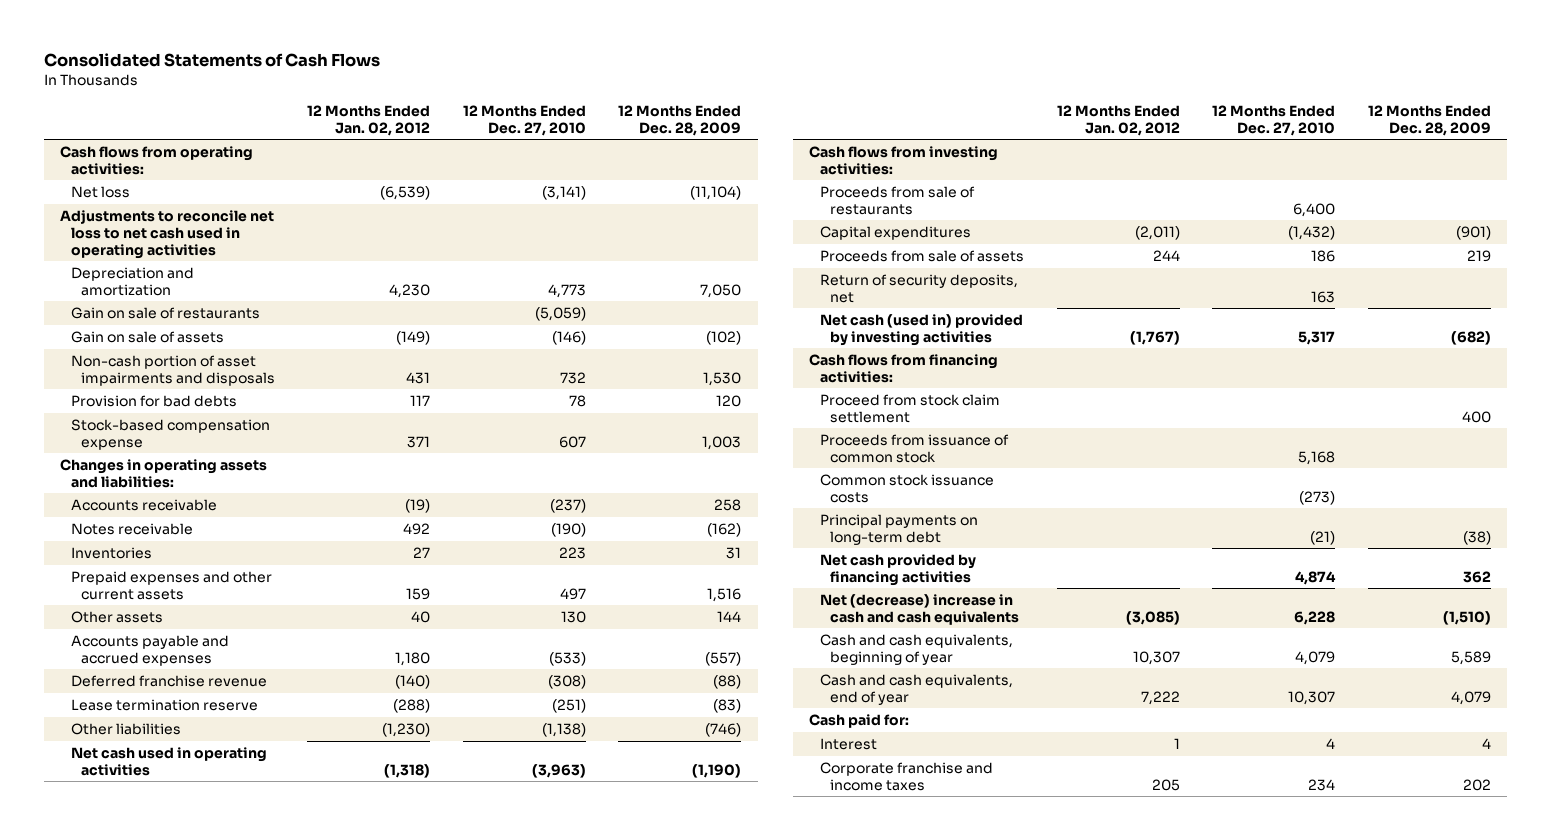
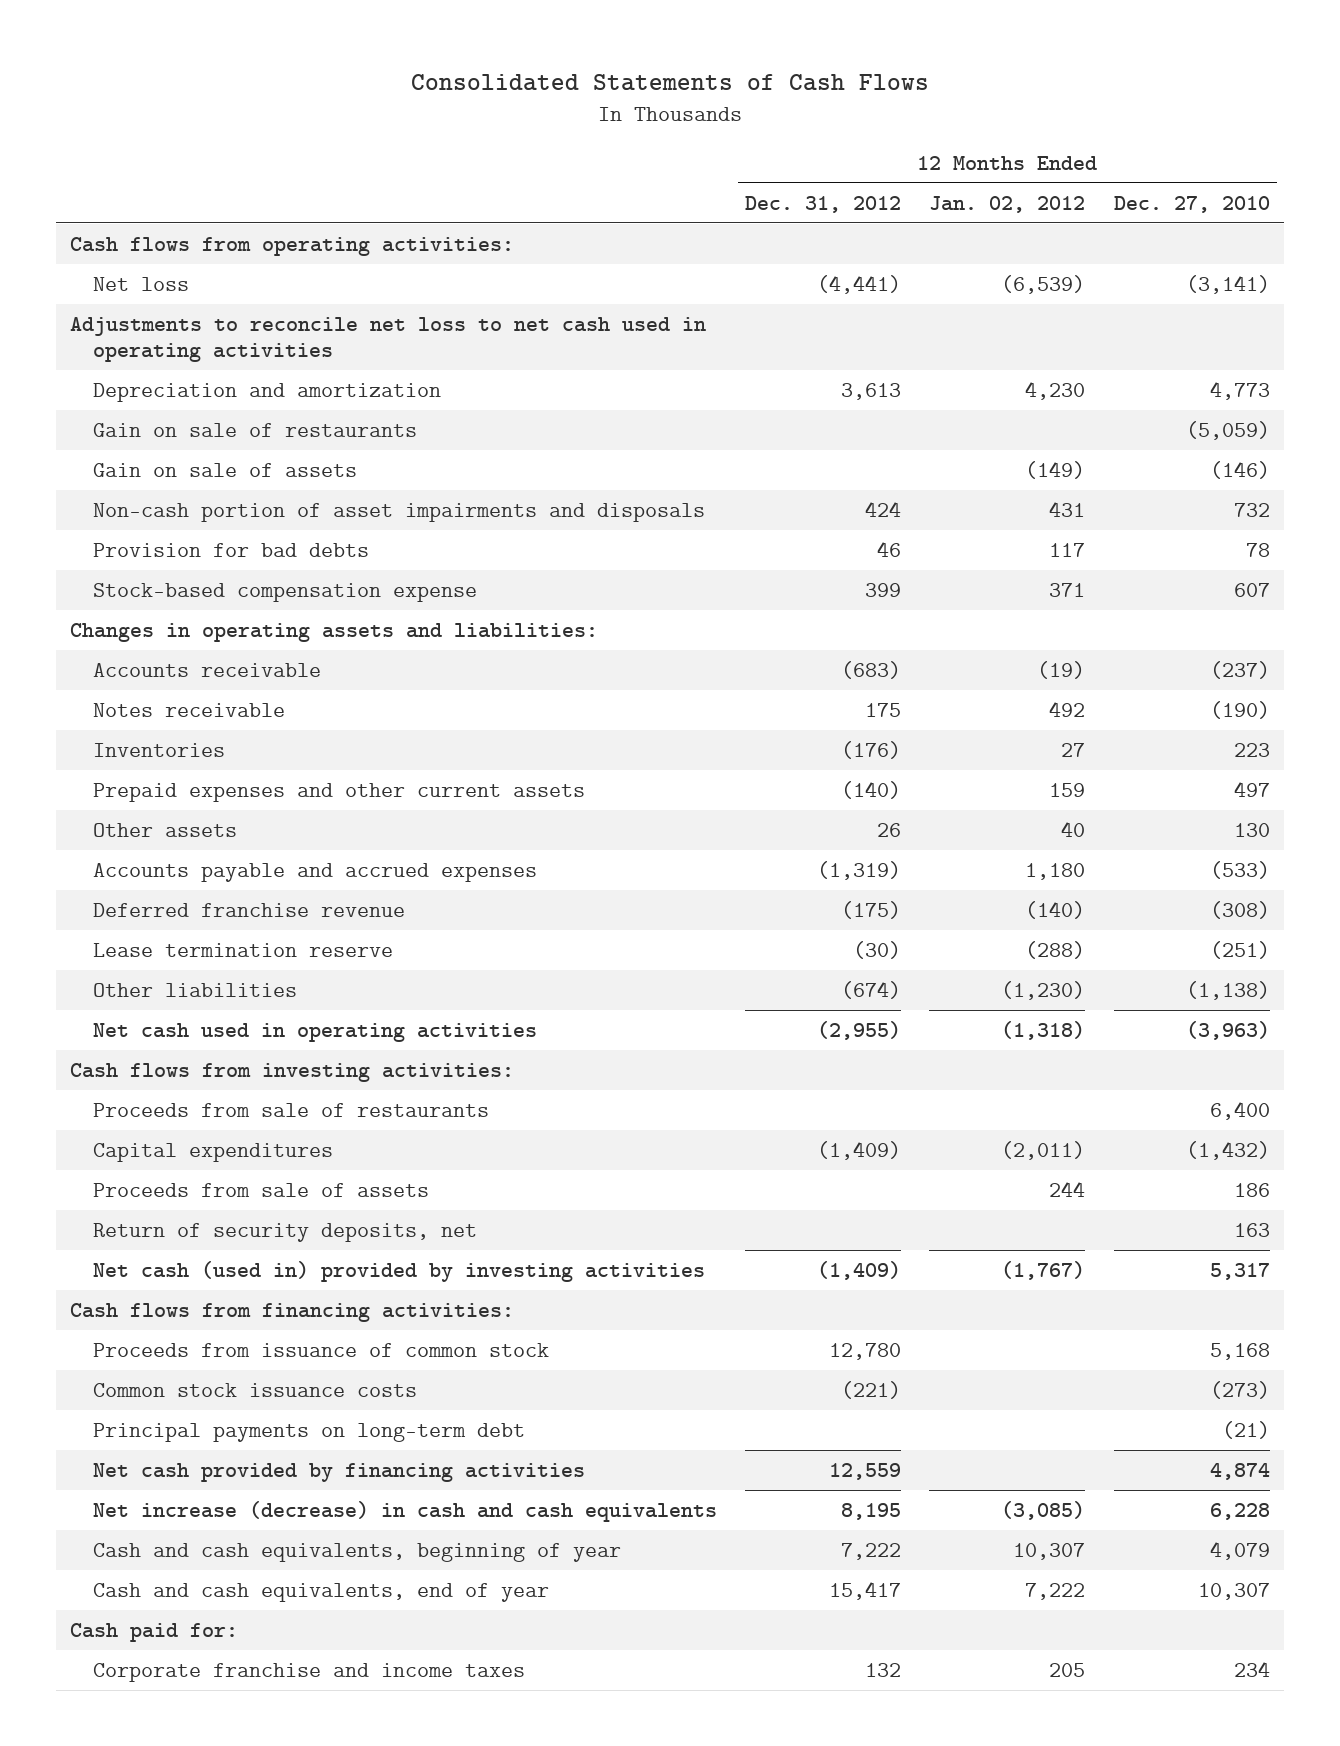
- | 12 Months Ended Jan. 02, 2012 | 12 Months Ended Dec. 27, 2010 | 12 Months Ended Dec. 28, 2009
+ | 12 Months Ended Dec. 31, 2012 | 12 Months Ended Jan. 02, 2012 | 12 Months Ended Dec. 27, 2010
- Proceed from stock claim settlement | | | 400
- Net (decrease) increase in cash and cash equivalents | (3,085) | 6,228 | (1,510)
+ Net increase (decrease) in cash and cash equivalents | 8,195 | (3,085) | 6,228
- Interest | 1 | 4 | 4

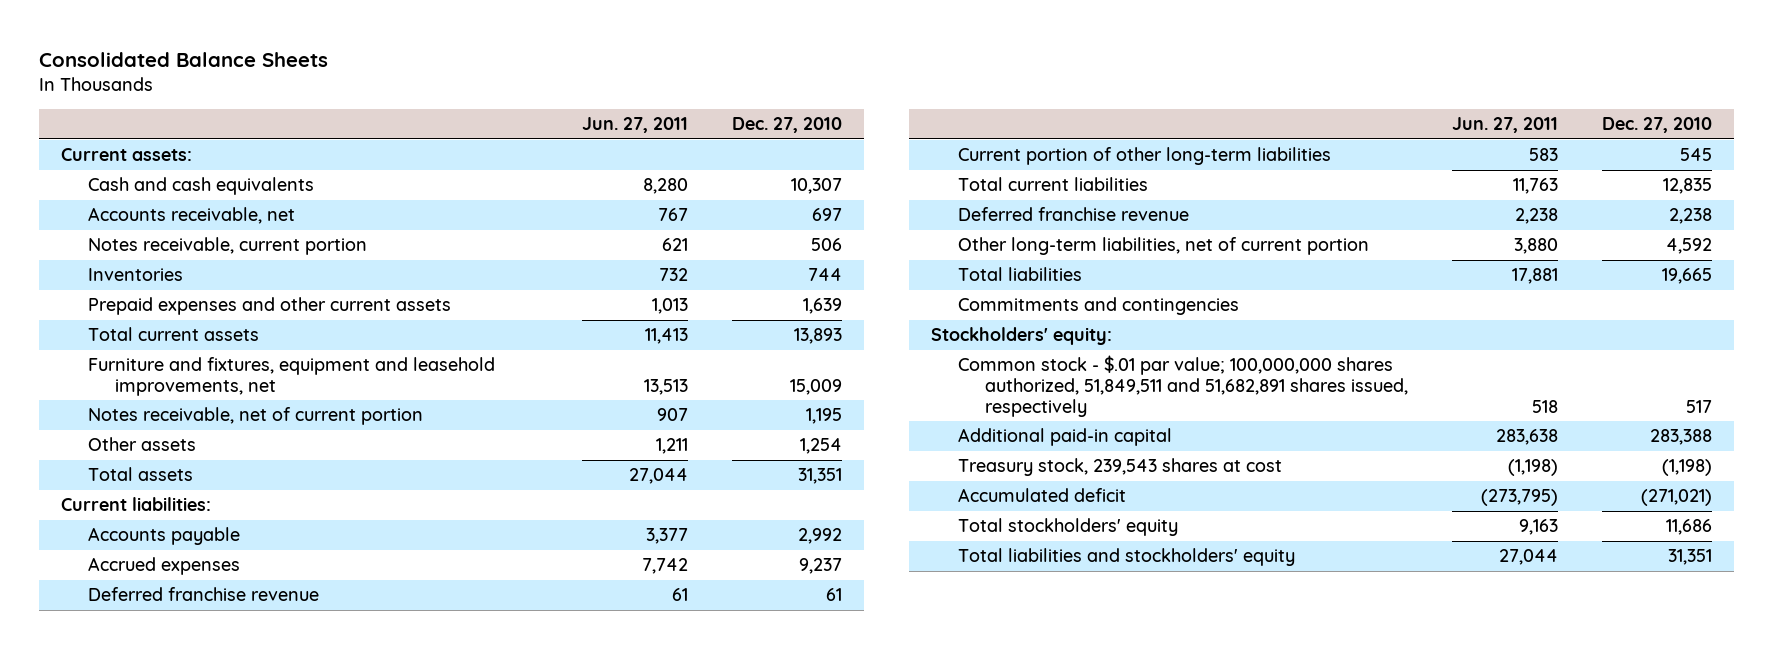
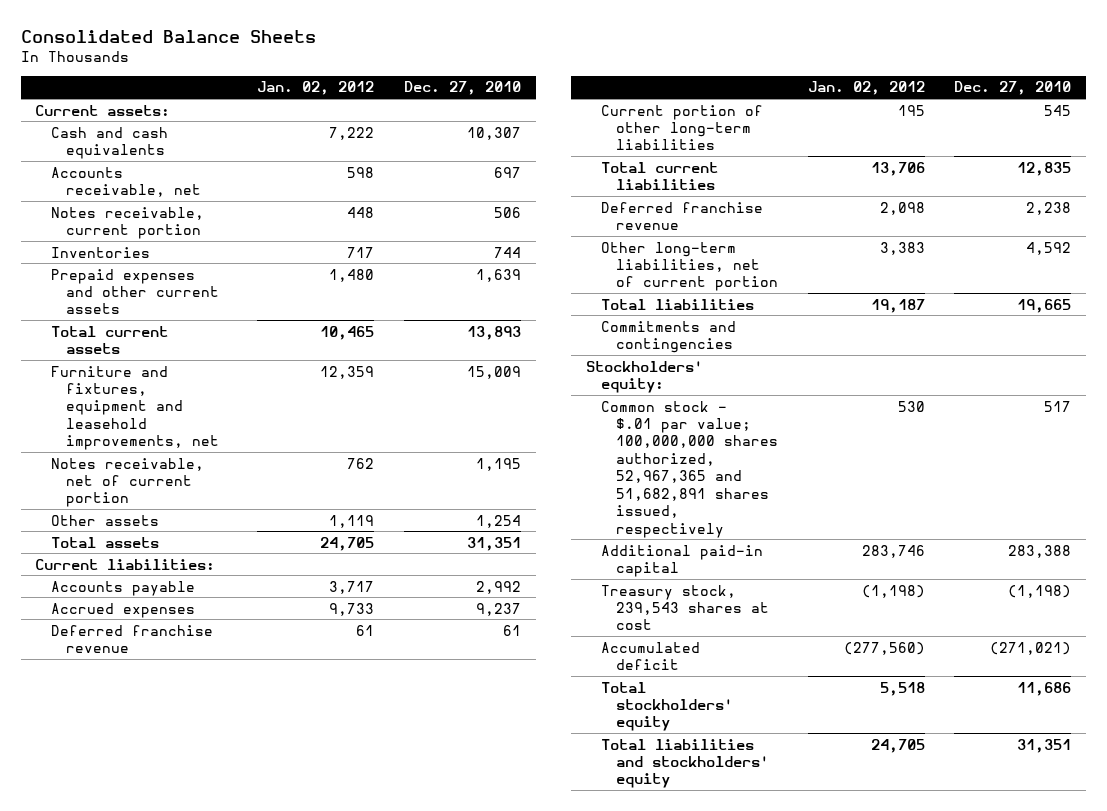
- | Jun. 27, 2011 | Dec. 27, 2010
+ | Jan. 02, 2012 | Dec. 27, 2010
- Common stock - $.01 par value; 100,000,000 shares authorized, 51,849,511 and 51,682,891 shares issued, respectively | 518 | 517
+ Common stock - $.01 par value; 100,000,000 shares authorized, 52,967,365 and 51,682,891 shares issued, respectively | 530 | 517

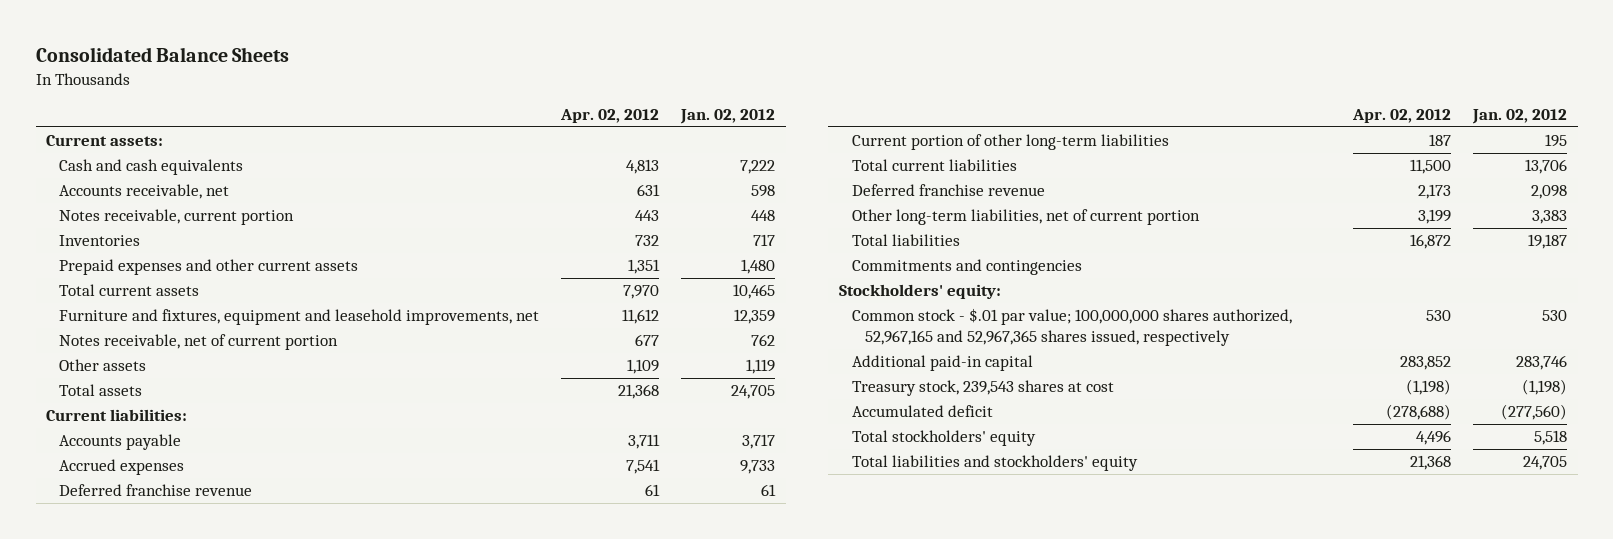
- | Jan. 02, 2012 | Dec. 27, 2010
+ | Apr. 02, 2012 | Jan. 02, 2012
- Common stock - $.01 par value; 100,000,000 shares authorized, 52,967,365 and 51,682,891 shares issued, respectively | 530 | 517
+ Common stock - $.01 par value; 100,000,000 shares authorized, 52,967,165 and 52,967,365 shares issued, respectively | 530 | 530

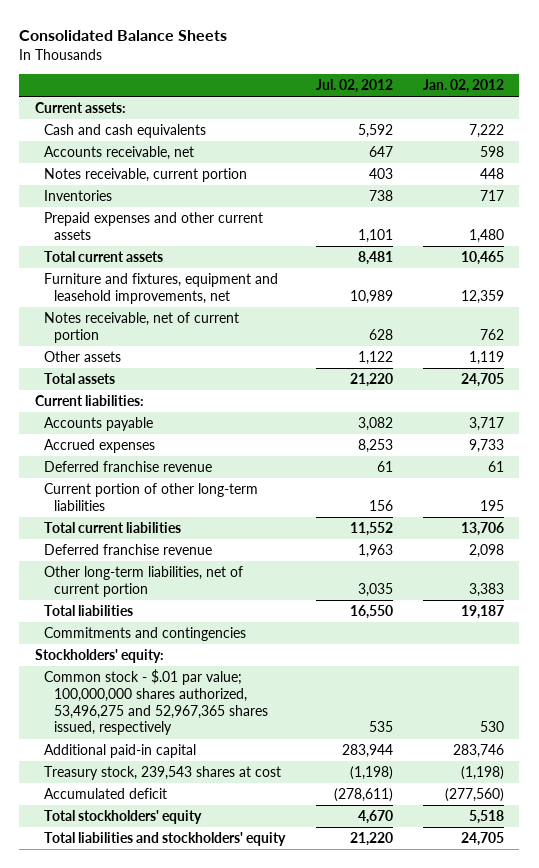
- | Apr. 02, 2012 | Jan. 02, 2012
+ | Jul. 02, 2012 | Jan. 02, 2012
- Common stock - $.01 par value; 100,000,000 shares authorized, 52,967,165 and 52,967,365 shares issued, respectively | 530 | 530
+ Common stock - $.01 par value; 100,000,000 shares authorized, 53,496,275 and 52,967,365 shares issued, respectively | 535 | 530

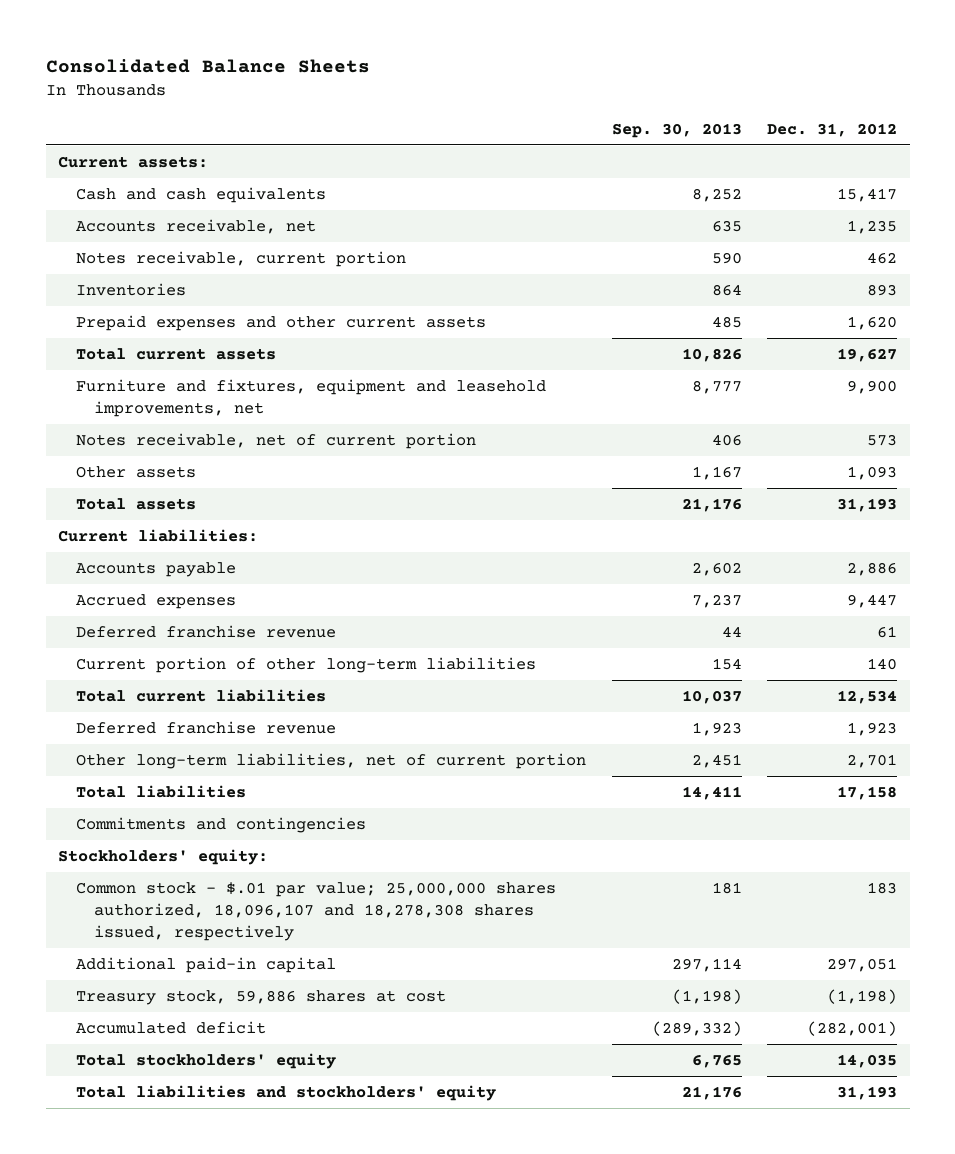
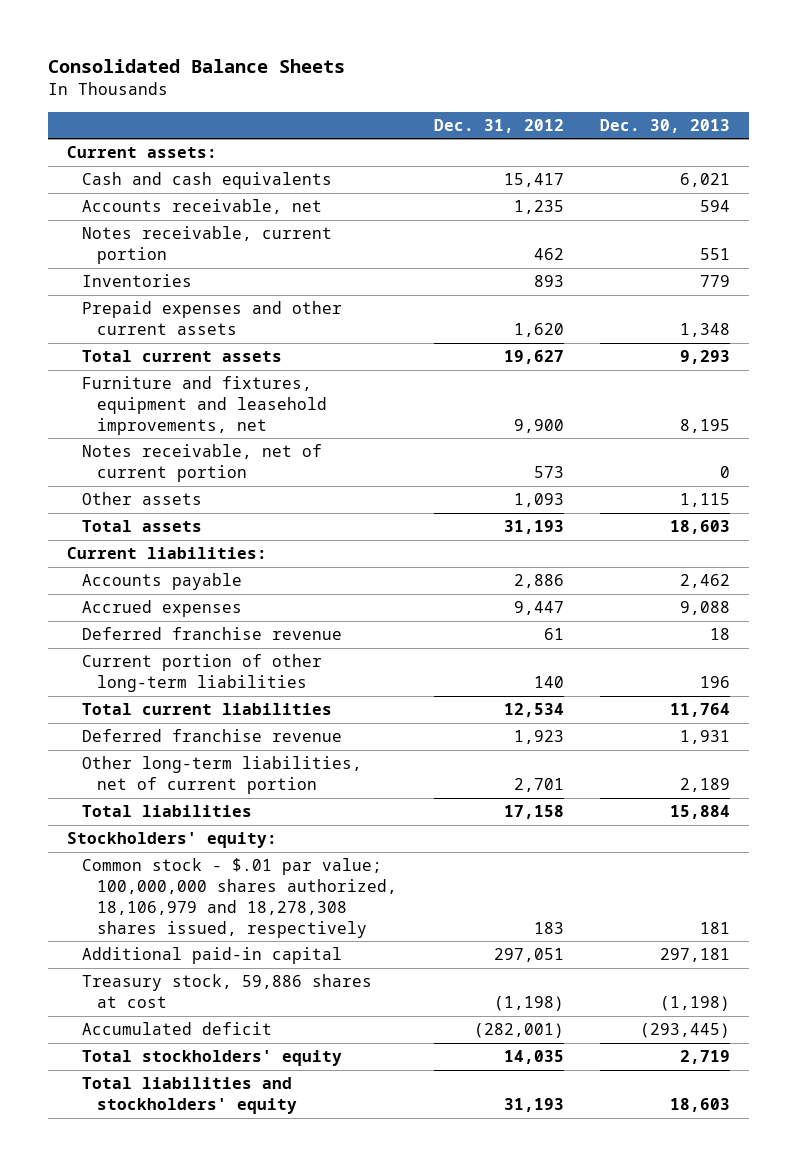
- | Sep. 30, 2013 | Dec. 31, 2012
+ | Dec. 31, 2012 | Dec. 30, 2013
- Commitments and contingencies
- Common stock - $.01 par value; 25,000,000 shares authorized, 18,096,107 and 18,278,308 shares issued, respectively | 181 | 183
+ Common stock - $.01 par value; 100,000,000 shares authorized, 18,106,979 and 18,278,308 shares issued, respectively | 183 | 181

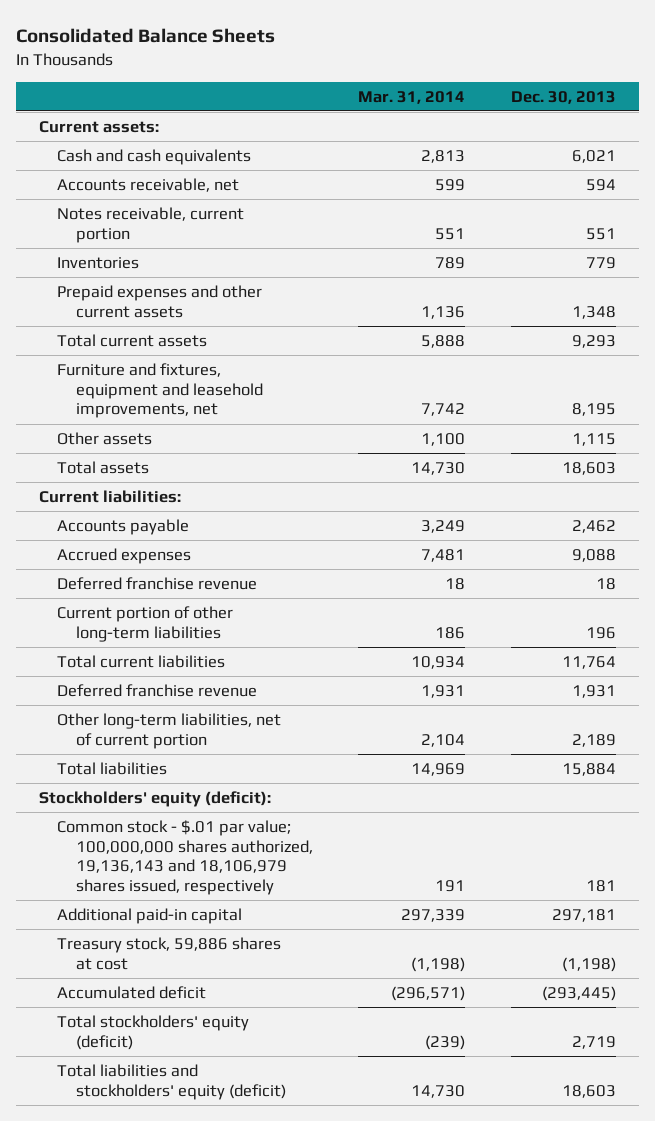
- | Dec. 31, 2012 | Dec. 30, 2013
+ | Mar. 31, 2014 | Dec. 30, 2013
- Notes receivable, net of current portion | 573 | 0
- Stockholders' equity:
- Common stock - $.01 par value; 100,000,000 shares authorized, 18,106,979 and 18,278,308 shares issued, respectively | 183 | 181
+ Stockholders' equity (deficit):
+ Common stock - $.01 par value; 100,000,000 shares authorized, 19,136,143 and 18,106,979 shares issued, respectively | 191 | 181
- Total stockholders' equity | 14,035 | 2,719
- Total liabilities and stockholders' equity | 31,193 | 18,603
+ Total stockholders' equity (deficit) | (239) | 2,719
+ Total liabilities and stockholders' equity (deficit) | 14,730 | 18,603

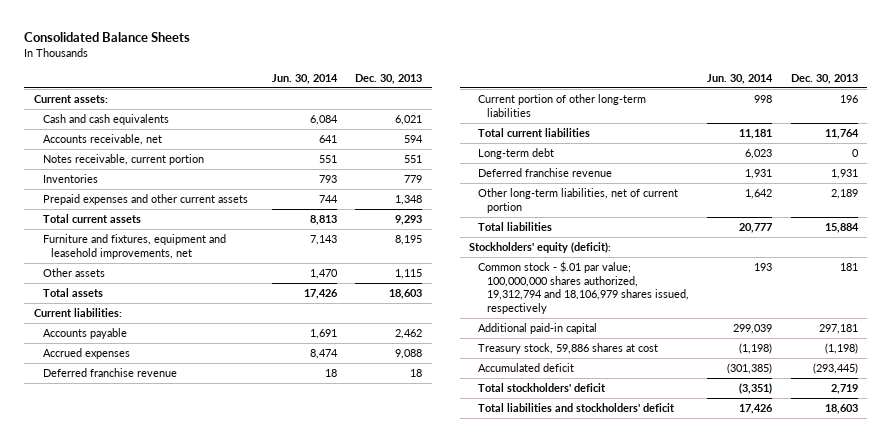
- | Mar. 31, 2014 | Dec. 30, 2013
+ | Jun. 30, 2014 | Dec. 30, 2013
+ Long-term debt | 6,023 | 0
- Common stock - $.01 par value; 100,000,000 shares authorized, 19,136,143 and 18,106,979 shares issued, respectively | 191 | 181
+ Common stock - $.01 par value; 100,000,000 shares authorized, 19,312,794 and 18,106,979 shares issued, respectively | 193 | 181
- Total stockholders' equity (deficit) | (239) | 2,719
- Total liabilities and stockholders' equity (deficit) | 14,730 | 18,603
+ Total stockholders' deficit | (3,351) | 2,719
+ Total liabilities and stockholders' deficit | 17,426 | 18,603

